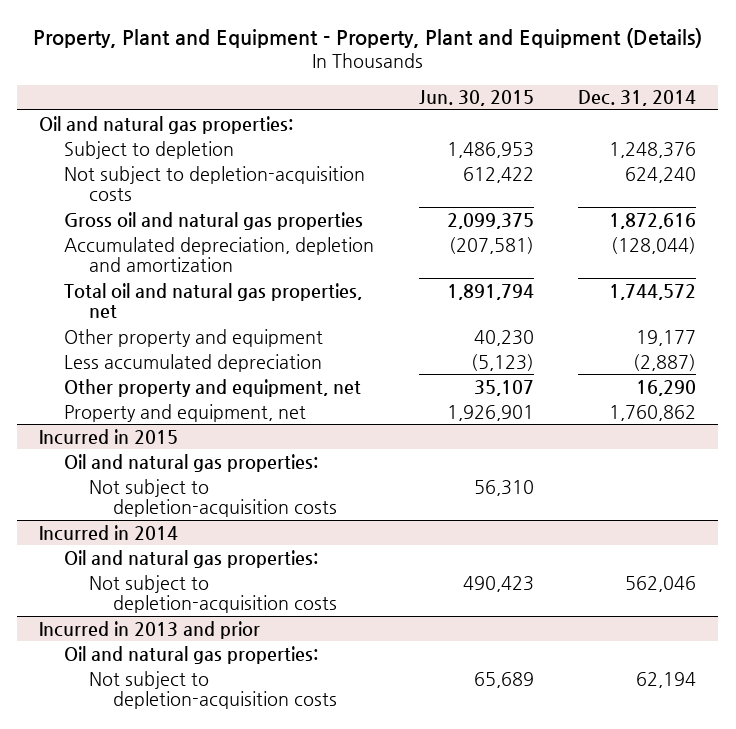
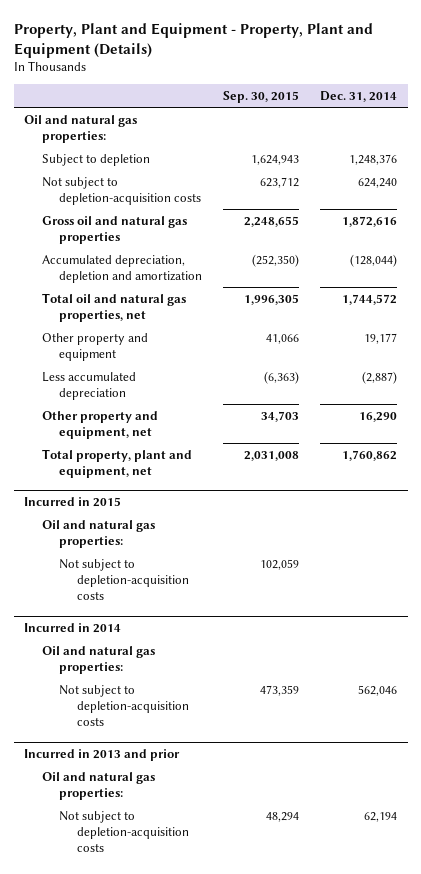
- | Jun. 30, 2015 | Dec. 31, 2014
+ | Sep. 30, 2015 | Dec. 31, 2014
- Property and equipment, net | 1,926,901 | 1,760,862
+ Total property, plant and equipment, net | 2,031,008 | 1,760,862

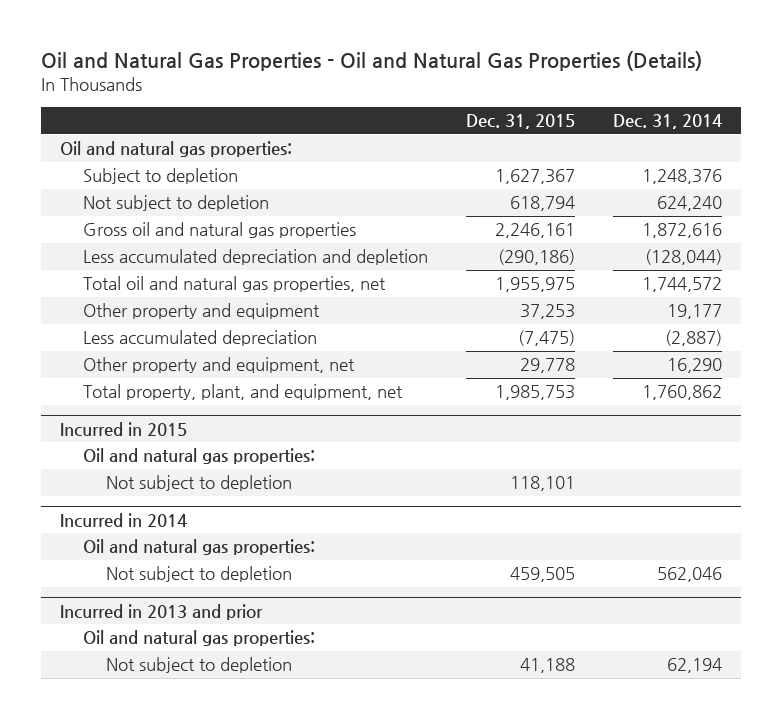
- Property, Plant and Equipment - Property, Plant and Equipment (Details)
+ Oil and Natural Gas Properties - Oil and Natural Gas Properties (Details)
- | Sep. 30, 2015 | Dec. 31, 2014
+ | Dec. 31, 2015 | Dec. 31, 2014
- Not subject to depletion-acquisition costs | 623,712 | 624,240
+ Not subject to depletion | 618,794 | 624,240
- Accumulated depreciation, depletion and amortization | (252,350) | (128,044)
+ Less accumulated depreciation and depletion | (290,186) | (128,044)
- Total property, plant and equipment, net | 2,031,008 | 1,760,862
+ Total property, plant, and equipment, net | 1,985,753 | 1,760,862
@ Incurred in 2015
- Not subject to depletion-acquisition costs | 102,059 |
+ Not subject to depletion | 118,101 |
@ Incurred in 2014
- Not subject to depletion-acquisition costs | 473,359 | 562,046
+ Not subject to depletion | 459,505 | 562,046
@ Incurred in 2013 and prior
- Not subject to depletion-acquisition costs | 48,294 | 62,194
+ Not subject to depletion | 41,188 | 62,194

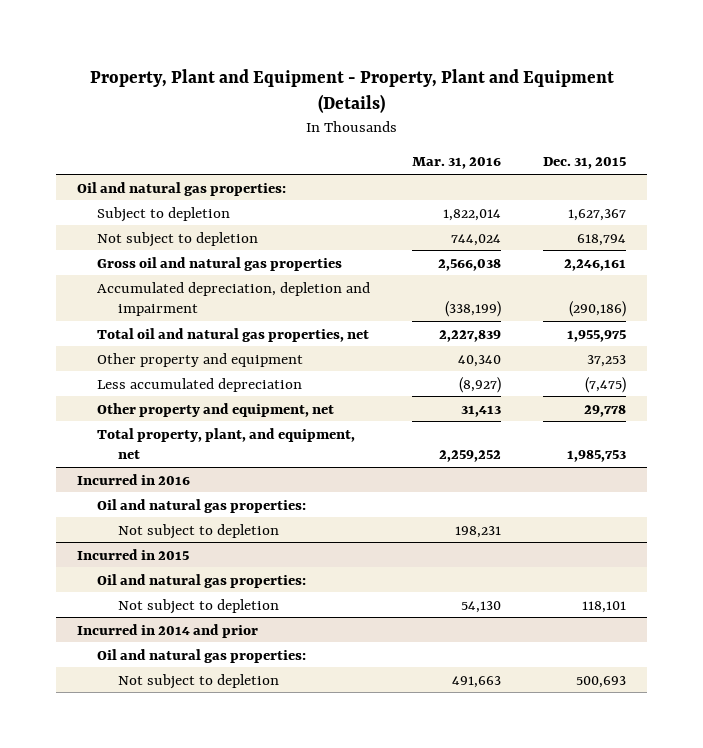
- Oil and Natural Gas Properties - Oil and Natural Gas Properties (Details)
+ Property, Plant and Equipment - Property, Plant and Equipment (Details)
- | Dec. 31, 2015 | Dec. 31, 2014
+ | Mar. 31, 2016 | Dec. 31, 2015
- Less accumulated depreciation and depletion | (290,186) | (128,044)
+ Accumulated depreciation, depletion and impairment | (338,199) | (290,186)
+ Incurred in 2016
+ Oil and natural gas properties:
+ Not subject to depletion | 198,231 |
- Incurred in 2014
- Oil and natural gas properties:
- Not subject to depletion | 459,505 | 562,046
- Incurred in 2013 and prior
+ Incurred in 2014 and prior
- Not subject to depletion | 41,188 | 62,194
+ Not subject to depletion | 491,663 | 500,693

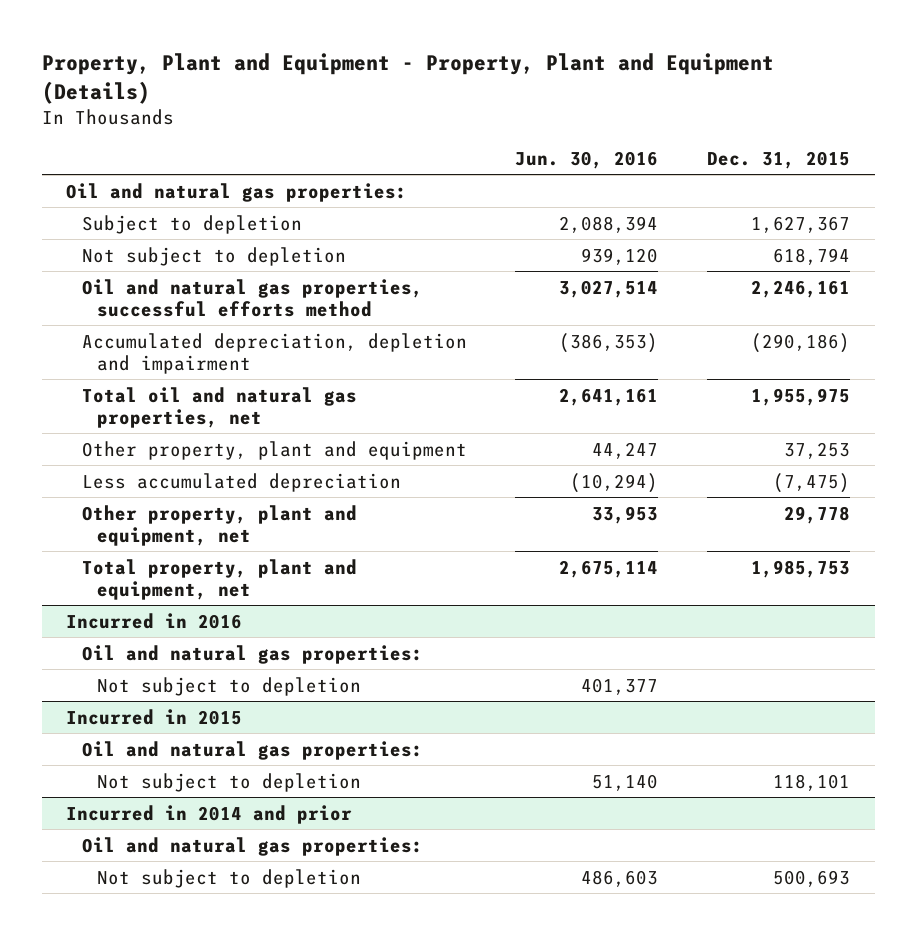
- | Mar. 31, 2016 | Dec. 31, 2015
+ | Jun. 30, 2016 | Dec. 31, 2015
- Gross oil and natural gas properties | 2,566,038 | 2,246,161
+ Oil and natural gas properties, successful efforts method | 3,027,514 | 2,246,161
- Other property and equipment | 40,340 | 37,253
+ Other property, plant and equipment | 44,247 | 37,253
- Other property and equipment, net | 31,413 | 29,778
- Total property, plant, and equipment, net | 2,259,252 | 1,985,753
+ Other property, plant and equipment, net | 33,953 | 29,778
+ Total property, plant and equipment, net | 2,675,114 | 1,985,753

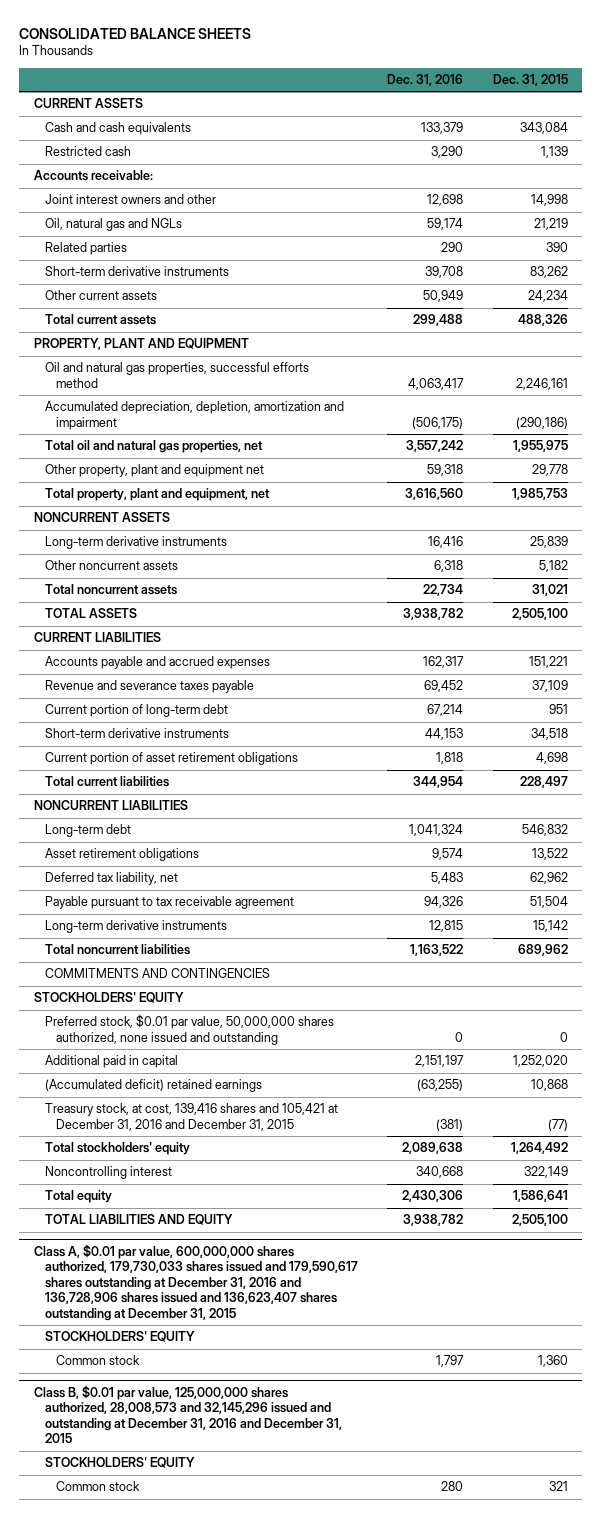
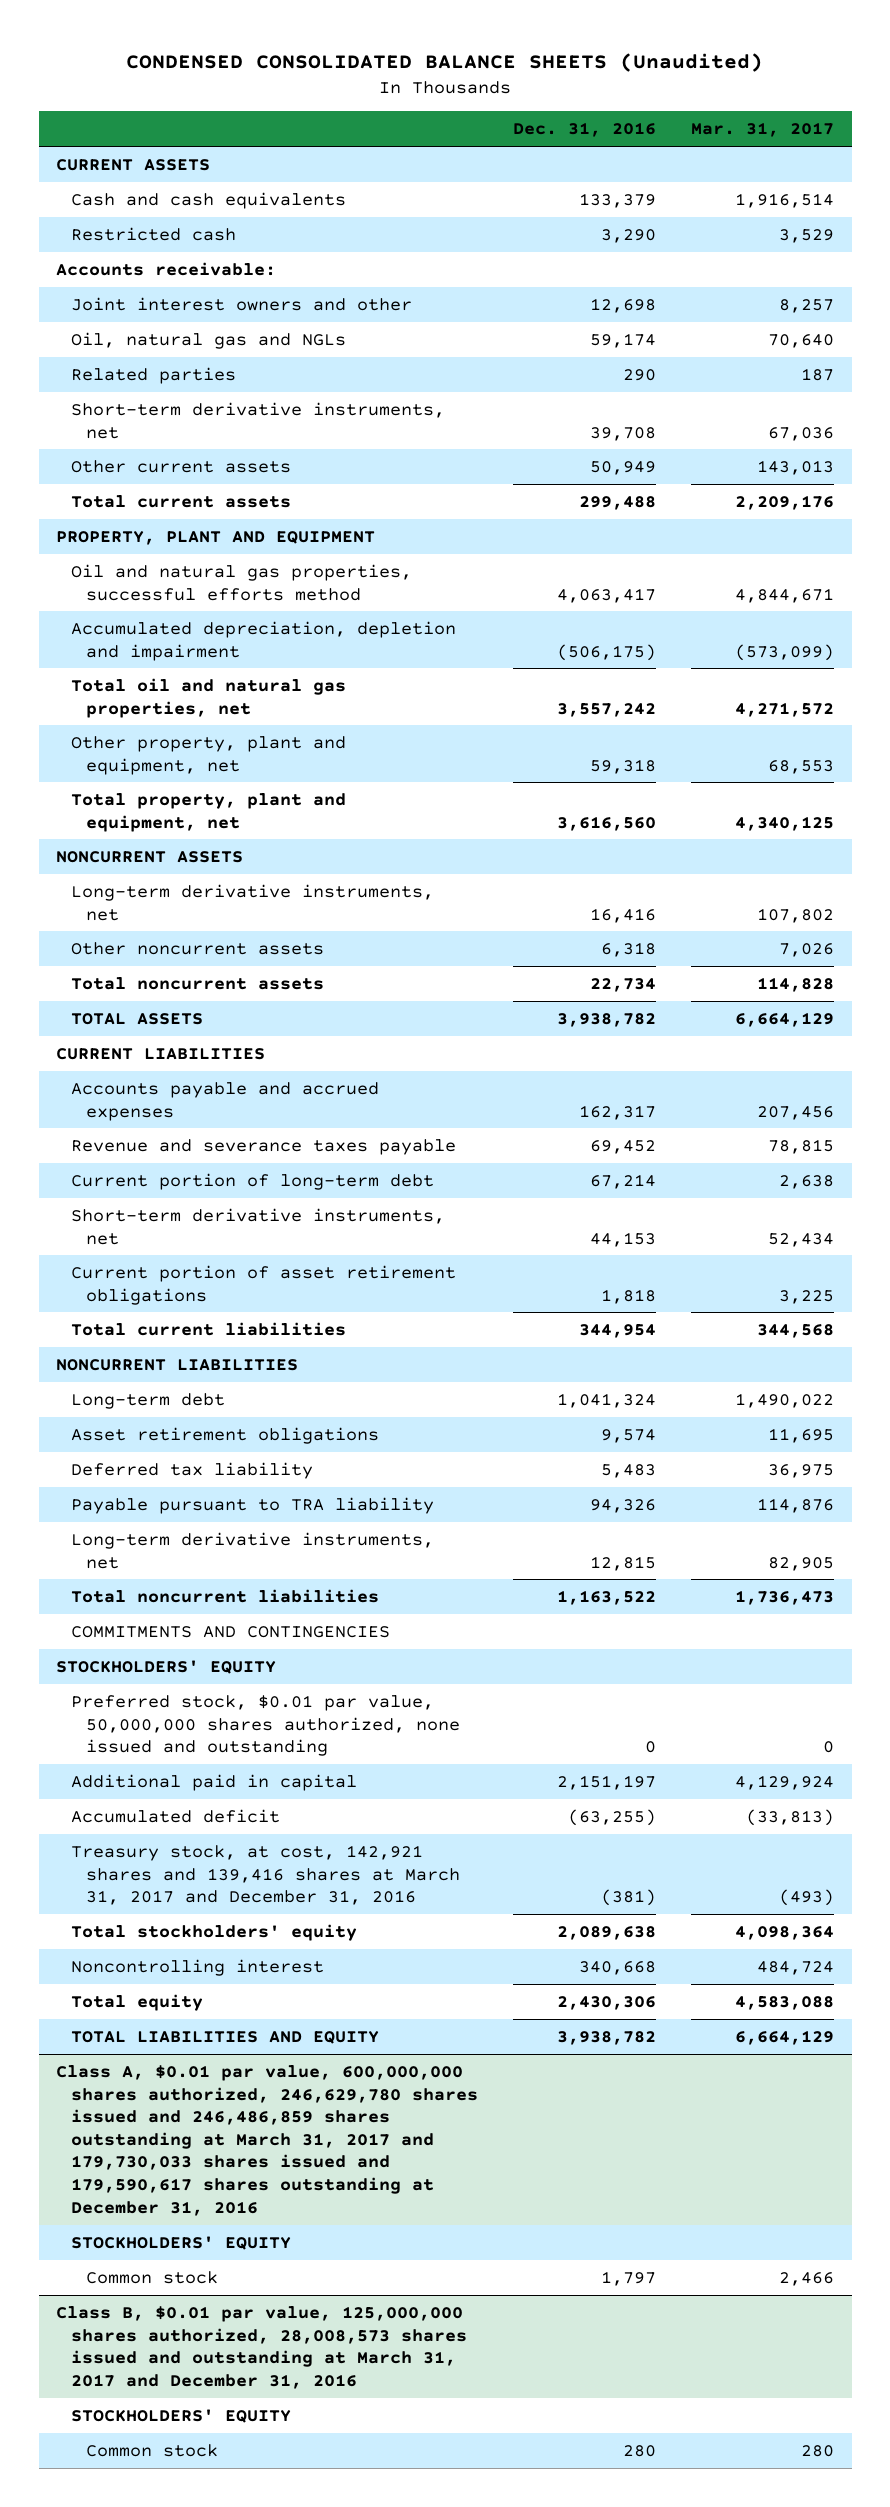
- CONSOLIDATED BALANCE SHEETS
+ CONDENSED CONSOLIDATED BALANCE SHEETS (Unaudited)
- | Dec. 31, 2016 | Dec. 31, 2015
+ | Dec. 31, 2016 | Mar. 31, 2017
- Short-term derivative instruments | 39,708 | 83,262
+ Short-term derivative instruments, net | 39,708 | 67,036
- Accumulated depreciation, depletion, amortization and impairment | (506,175) | (290,186)
+ Accumulated depreciation, depletion and impairment | (506,175) | (573,099)
- Other property, plant and equipment net | 59,318 | 29,778
+ Other property, plant and equipment, net | 59,318 | 68,553
- Long-term derivative instruments | 16,416 | 25,839
+ Long-term derivative instruments, net | 16,416 | 107,802
- Short-term derivative instruments | 44,153 | 34,518
+ Short-term derivative instruments, net | 44,153 | 52,434
- Deferred tax liability, net | 5,483 | 62,962
- Payable pursuant to tax receivable agreement | 94,326 | 51,504
- Long-term derivative instruments | 12,815 | 15,142
+ Deferred tax liability | 5,483 | 36,975
+ Payable pursuant to TRA liability | 94,326 | 114,876
+ Long-term derivative instruments, net | 12,815 | 82,905
- (Accumulated deficit) retained earnings | (63,255) | 10,868
- Treasury stock, at cost, 139,416 shares and 105,421 at December 31, 2016 and December 31, 2015 | (381) | (77)
+ Accumulated deficit | (63,255) | (33,813)
+ Treasury stock, at cost, 142,921 shares and 139,416 shares at March 31, 2017 and December 31, 2016 | (381) | (493)
- Class A, $0.01 par value, 600,000,000 shares authorized, 179,730,033 shares issued and 179,590,617 shares outstanding at December 31, 2016 and 136,728,906 shares issued and 136,623,407 shares outstanding at December 31, 2015
+ Class A, $0.01 par value, 600,000,000 shares authorized, 246,629,780 shares issued and 246,486,859 shares outstanding at March 31, 2017 and 179,730,033 shares issued and 179,590,617 shares outstanding at December 31, 2016
- Class B, $0.01 par value, 125,000,000 shares authorized, 28,008,573 and 32,145,296 issued and outstanding at December 31, 2016 and December 31, 2015
+ Class B, $0.01 par value, 125,000,000 shares authorized, 28,008,573 shares issued and outstanding at March 31, 2017 and December 31, 2016

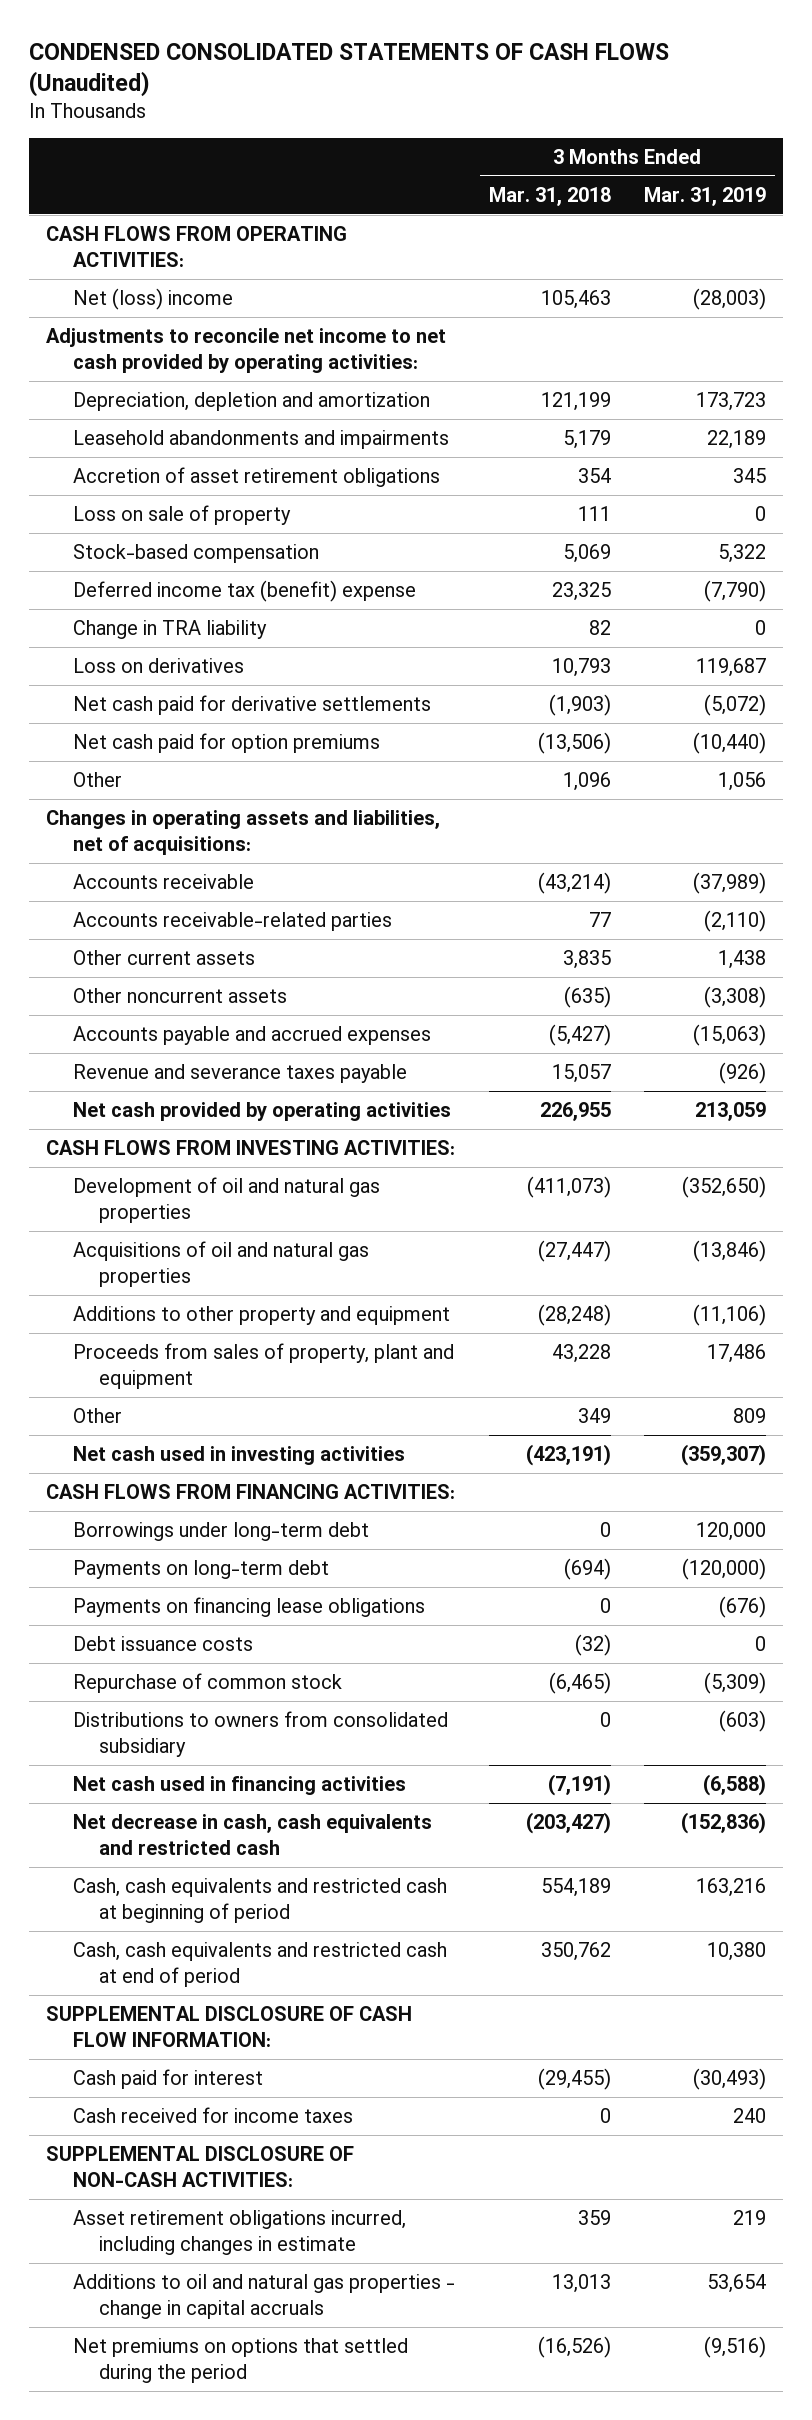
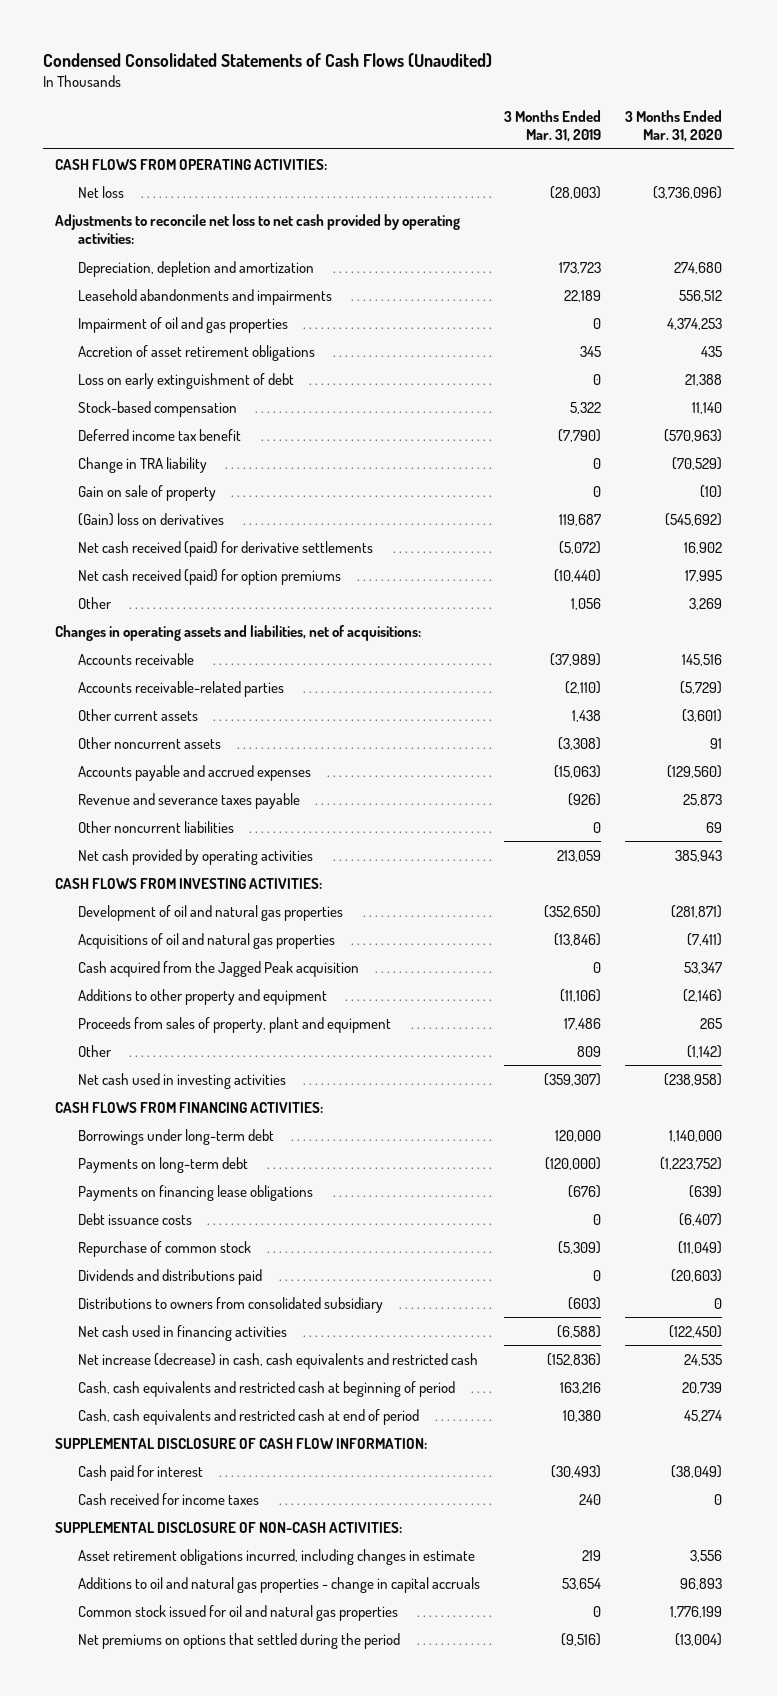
- CONDENSED CONSOLIDATED STATEMENTS OF CASH FLOWS (Unaudited)
+ Condensed Consolidated Statements of Cash Flows (Unaudited)
- | 3 Months Ended Mar. 31, 2018 | 3 Months Ended Mar. 31, 2019
+ | 3 Months Ended Mar. 31, 2019 | 3 Months Ended Mar. 31, 2020
- Net (loss) income | 105,463 | (28,003)
- Adjustments to reconcile net income to net cash provided by operating activities:
+ Net loss | (28,003) | (3,736,096)
+ Adjustments to reconcile net loss to net cash provided by operating activities:
+ Impairment of oil and gas properties | 0 | 4,374,253
- Loss on sale of property | 111 | 0
+ Loss on early extinguishment of debt | 0 | 21,388
- Deferred income tax (benefit) expense | 23,325 | (7,790)
+ Deferred income tax benefit | (7,790) | (570,963)
- Loss on derivatives | 10,793 | 119,687
- Net cash paid for derivative settlements | (1,903) | (5,072)
- Net cash paid for option premiums | (13,506) | (10,440)
+ Gain on sale of property | 0 | (10)
+ (Gain) loss on derivatives | 119,687 | (545,692)
+ Net cash received (paid) for derivative settlements | (5,072) | 16,902
+ Net cash received (paid) for option premiums | (10,440) | 17,995
+ Other noncurrent liabilities | 0 | 69
+ Cash acquired from the Jagged Peak acquisition | 0 | 53,347
+ Dividends and distributions paid | 0 | (20,603)
- Net decrease in cash, cash equivalents and restricted cash | (203,427) | (152,836)
+ Net increase (decrease) in cash, cash equivalents and restricted cash | (152,836) | 24,535
+ Common stock issued for oil and natural gas properties | 0 | 1,776,199

